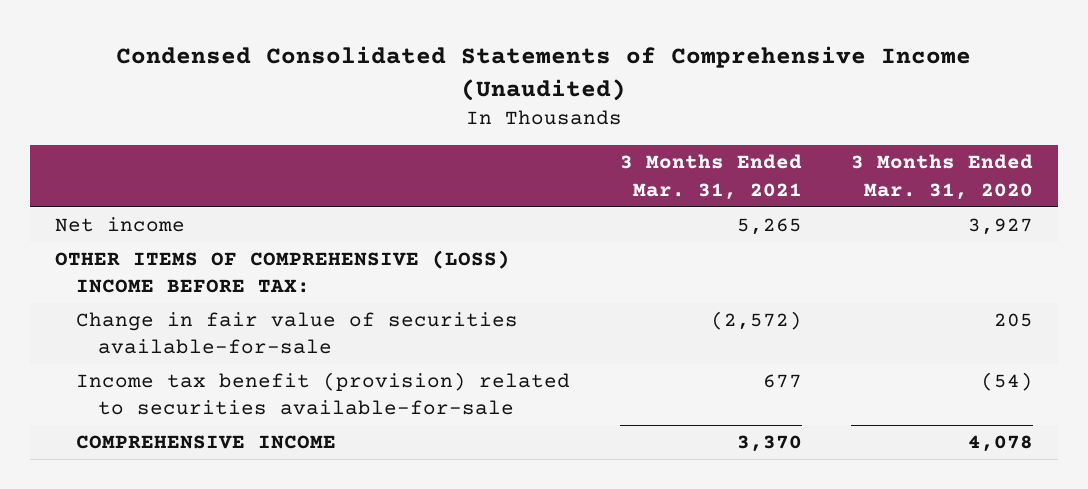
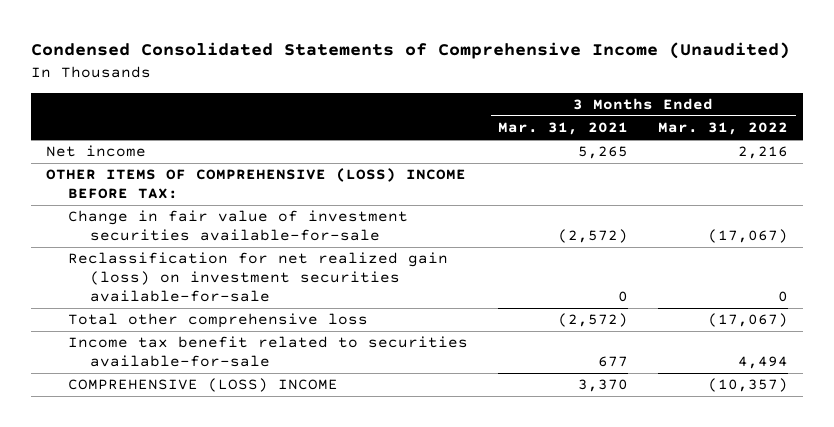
- | 3 Months Ended Mar. 31, 2021 | 3 Months Ended Mar. 31, 2020
+ | 3 Months Ended Mar. 31, 2021 | 3 Months Ended Mar. 31, 2022
- Change in fair value of securities available-for-sale | (2,572) | 205
- Income tax benefit (provision) related to securities available-for-sale | 677 | (54)
- COMPREHENSIVE INCOME | 3,370 | 4,078
+ Change in fair value of investment securities available-for-sale | (2,572) | (17,067)
+ Reclassification for net realized gain (loss) on investment securities available-for-sale | 0 | 0
+ Total other comprehensive loss | (2,572) | (17,067)
+ Income tax benefit related to securities available-for-sale | 677 | 4,494
+ COMPREHENSIVE (LOSS) INCOME | 3,370 | (10,357)

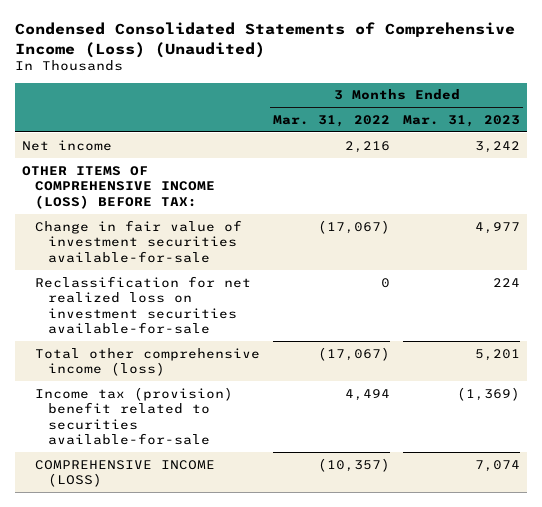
- Condensed Consolidated Statements of Comprehensive Income (Unaudited)
+ Condensed Consolidated Statements of Comprehensive Income (Loss) (Unaudited)
- | 3 Months Ended Mar. 31, 2021 | 3 Months Ended Mar. 31, 2022
+ | 3 Months Ended Mar. 31, 2022 | 3 Months Ended Mar. 31, 2023
- OTHER ITEMS OF COMPREHENSIVE (LOSS) INCOME BEFORE TAX:
+ OTHER ITEMS OF COMPREHENSIVE INCOME (LOSS) BEFORE TAX:
- Reclassification for net realized gain (loss) on investment securities available-for-sale | 0 | 0
- Total other comprehensive loss | (2,572) | (17,067)
- Income tax benefit related to securities available-for-sale | 677 | 4,494
- COMPREHENSIVE (LOSS) INCOME | 3,370 | (10,357)
+ Reclassification for net realized loss on investment securities available-for-sale | 0 | 224
+ Total other comprehensive income (loss) | (17,067) | 5,201
+ Income tax (provision) benefit related to securities available-for-sale | 4,494 | (1,369)
+ COMPREHENSIVE INCOME (LOSS) | (10,357) | 7,074

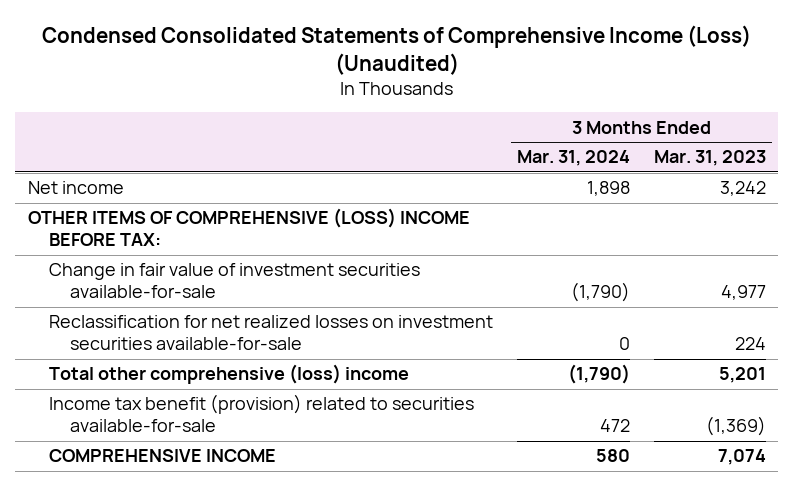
- | 3 Months Ended Mar. 31, 2022 | 3 Months Ended Mar. 31, 2023
+ | 3 Months Ended Mar. 31, 2024 | 3 Months Ended Mar. 31, 2023
- OTHER ITEMS OF COMPREHENSIVE INCOME (LOSS) BEFORE TAX:
+ OTHER ITEMS OF COMPREHENSIVE (LOSS) INCOME BEFORE TAX:
- Reclassification for net realized loss on investment securities available-for-sale | 0 | 224
- Total other comprehensive income (loss) | (17,067) | 5,201
- Income tax (provision) benefit related to securities available-for-sale | 4,494 | (1,369)
- COMPREHENSIVE INCOME (LOSS) | (10,357) | 7,074
+ Reclassification for net realized losses on investment securities available-for-sale | 0 | 224
+ Total other comprehensive (loss) income | (1,790) | 5,201
+ Income tax benefit (provision) related to securities available-for-sale | 472 | (1,369)
+ COMPREHENSIVE INCOME | 580 | 7,074

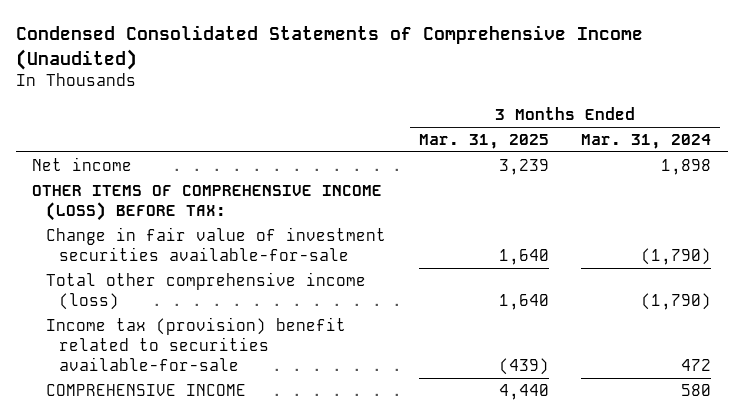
- Condensed Consolidated Statements of Comprehensive Income (Loss) (Unaudited)
+ Condensed Consolidated Statements of Comprehensive Income (Unaudited)
- | 3 Months Ended Mar. 31, 2024 | 3 Months Ended Mar. 31, 2023
+ | 3 Months Ended Mar. 31, 2025 | 3 Months Ended Mar. 31, 2024
- OTHER ITEMS OF COMPREHENSIVE (LOSS) INCOME BEFORE TAX:
+ OTHER ITEMS OF COMPREHENSIVE INCOME (LOSS) BEFORE TAX:
- Reclassification for net realized losses on investment securities available-for-sale | 0 | 224
- Total other comprehensive (loss) income | (1,790) | 5,201
- Income tax benefit (provision) related to securities available-for-sale | 472 | (1,369)
+ Total other comprehensive income (loss) | 1,640 | (1,790)
+ Income tax (provision) benefit related to securities available-for-sale | (439) | 472

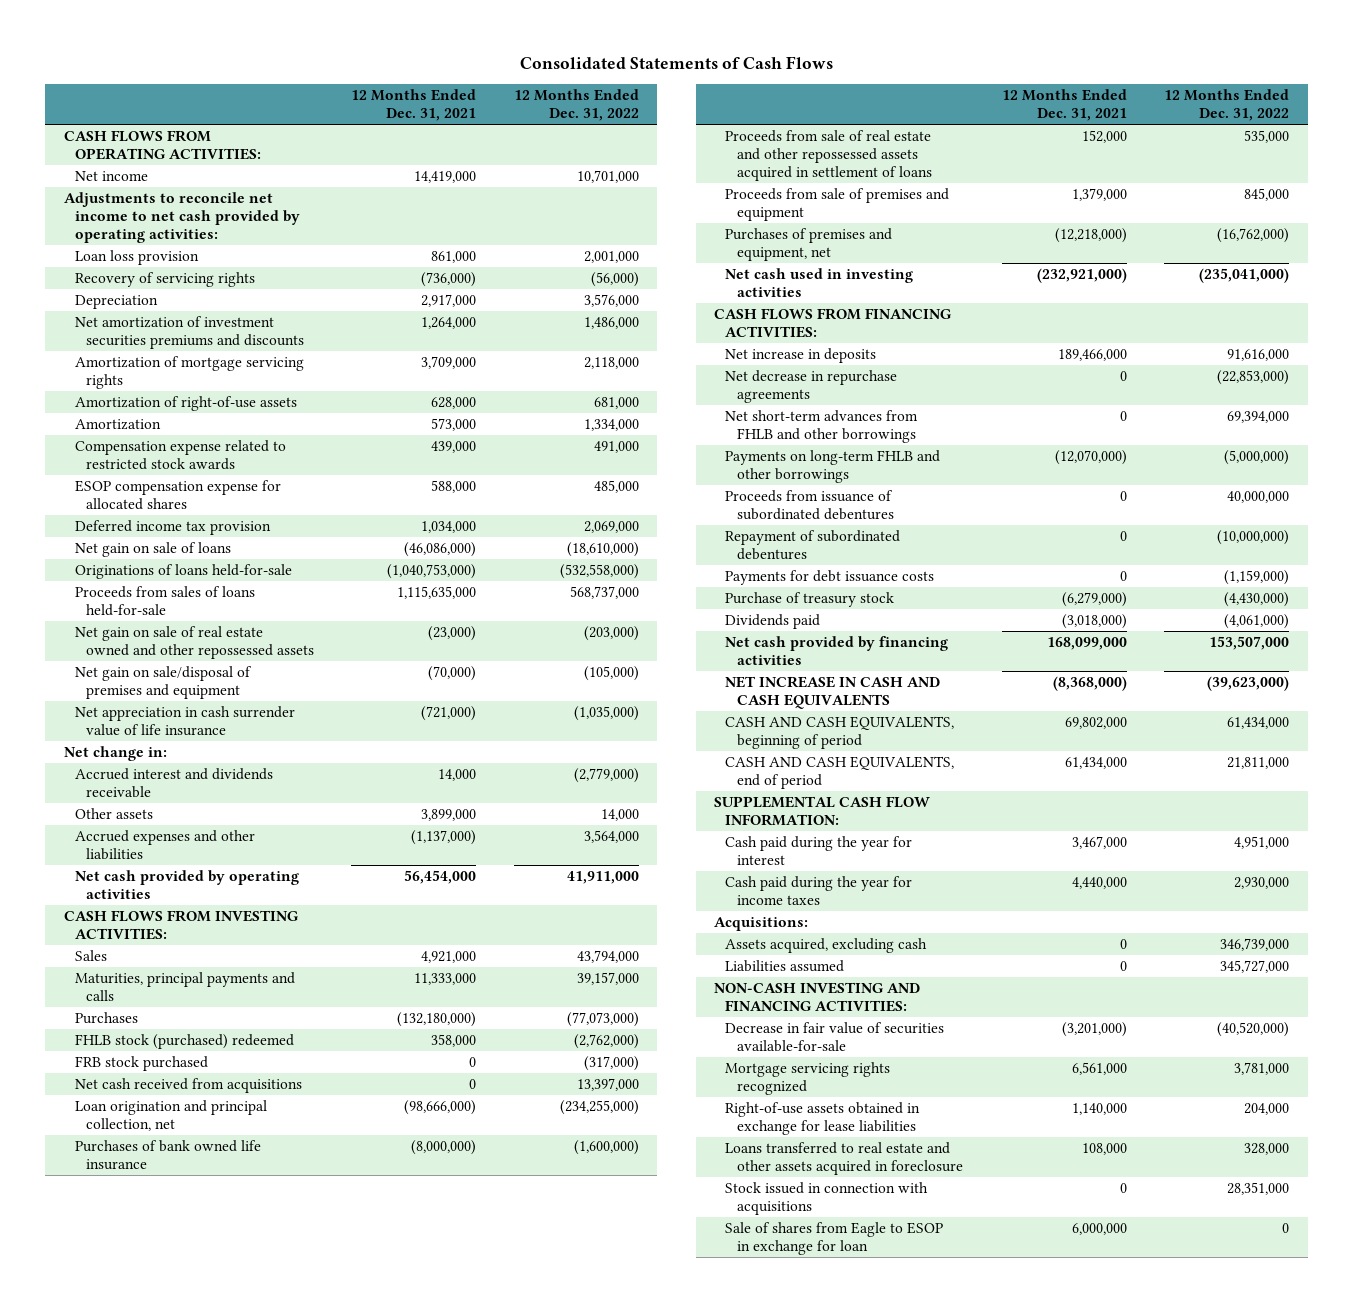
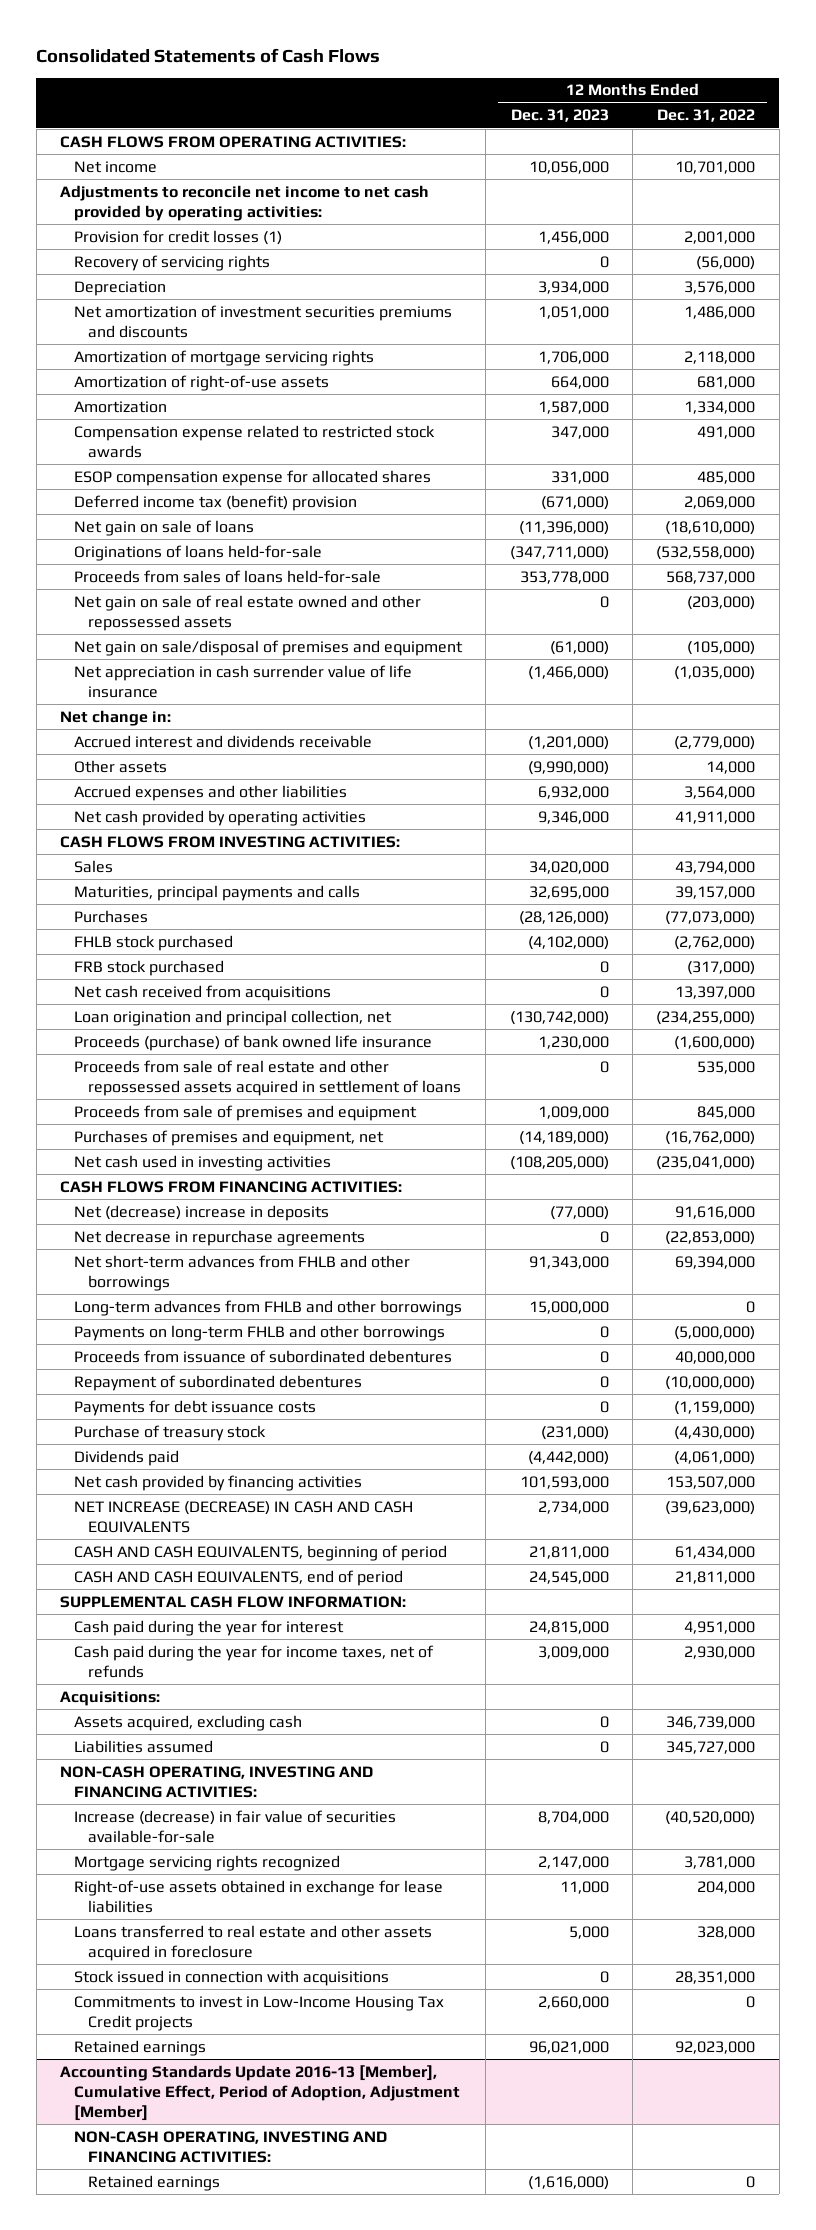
- | 12 Months Ended Dec. 31, 2021 | 12 Months Ended Dec. 31, 2022
+ | 12 Months Ended Dec. 31, 2023 | 12 Months Ended Dec. 31, 2022
- Loan loss provision | 861,000 | 2,001,000
+ Provision for credit losses (1) | 1,456,000 | 2,001,000
- Deferred income tax provision | 1,034,000 | 2,069,000
+ Deferred income tax (benefit) provision | (671,000) | 2,069,000
- FHLB stock (purchased) redeemed | 358,000 | (2,762,000)
+ FHLB stock purchased | (4,102,000) | (2,762,000)
- Purchases of bank owned life insurance | (8,000,000) | (1,600,000)
+ Proceeds (purchase) of bank owned life insurance | 1,230,000 | (1,600,000)
- Net increase in deposits | 189,466,000 | 91,616,000
+ Net (decrease) increase in deposits | (77,000) | 91,616,000
+ Long-term advances from FHLB and other borrowings | 15,000,000 | 0
- NET INCREASE IN CASH AND CASH EQUIVALENTS | (8,368,000) | (39,623,000)
+ NET INCREASE (DECREASE) IN CASH AND CASH EQUIVALENTS | 2,734,000 | (39,623,000)
- Cash paid during the year for income taxes | 4,440,000 | 2,930,000
+ Cash paid during the year for income taxes, net of refunds | 3,009,000 | 2,930,000
- NON-CASH INVESTING AND FINANCING ACTIVITIES:
- Decrease in fair value of securities available-for-sale | (3,201,000) | (40,520,000)
+ NON-CASH OPERATING, INVESTING AND FINANCING ACTIVITIES:
+ Increase (decrease) in fair value of securities available-for-sale | 8,704,000 | (40,520,000)
- Sale of shares from Eagle to ESOP in exchange for loan | 6,000,000 | 0
+ Commitments to invest in Low-Income Housing Tax Credit projects | 2,660,000 | 0
+ Retained earnings | 96,021,000 | 92,023,000
+ Accounting Standards Update 2016-13 [Member], Cumulative Effect, Period of Adoption, Adjustment [Member]
+ NON-CASH OPERATING, INVESTING AND FINANCING ACTIVITIES:
+ Retained earnings | (1,616,000) | 0

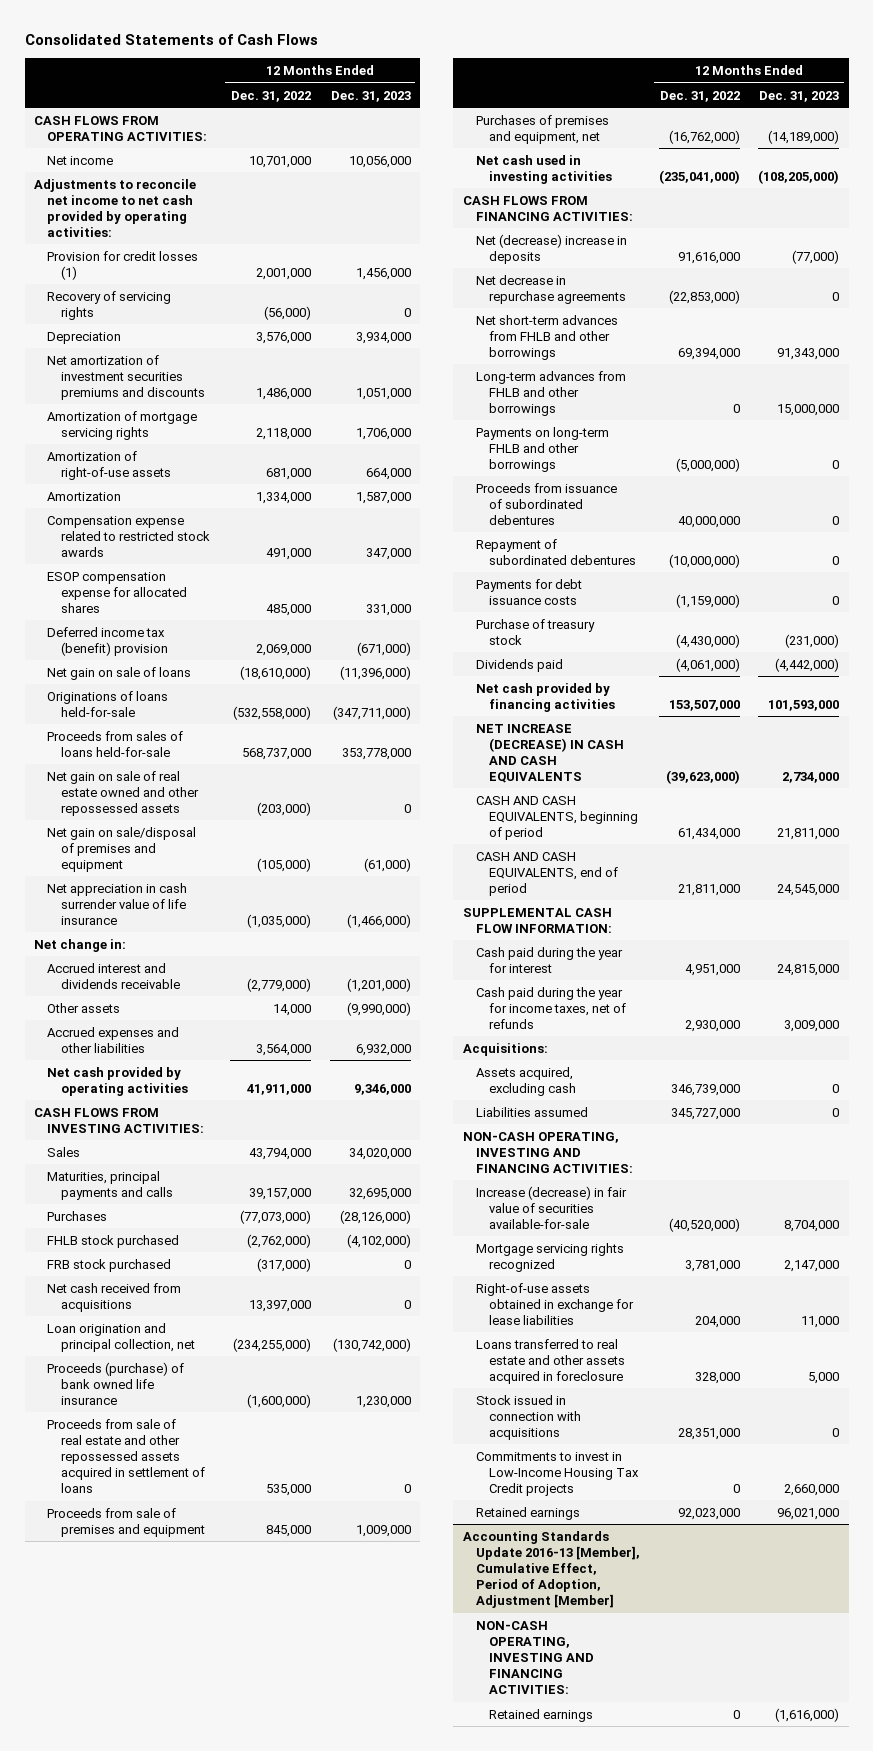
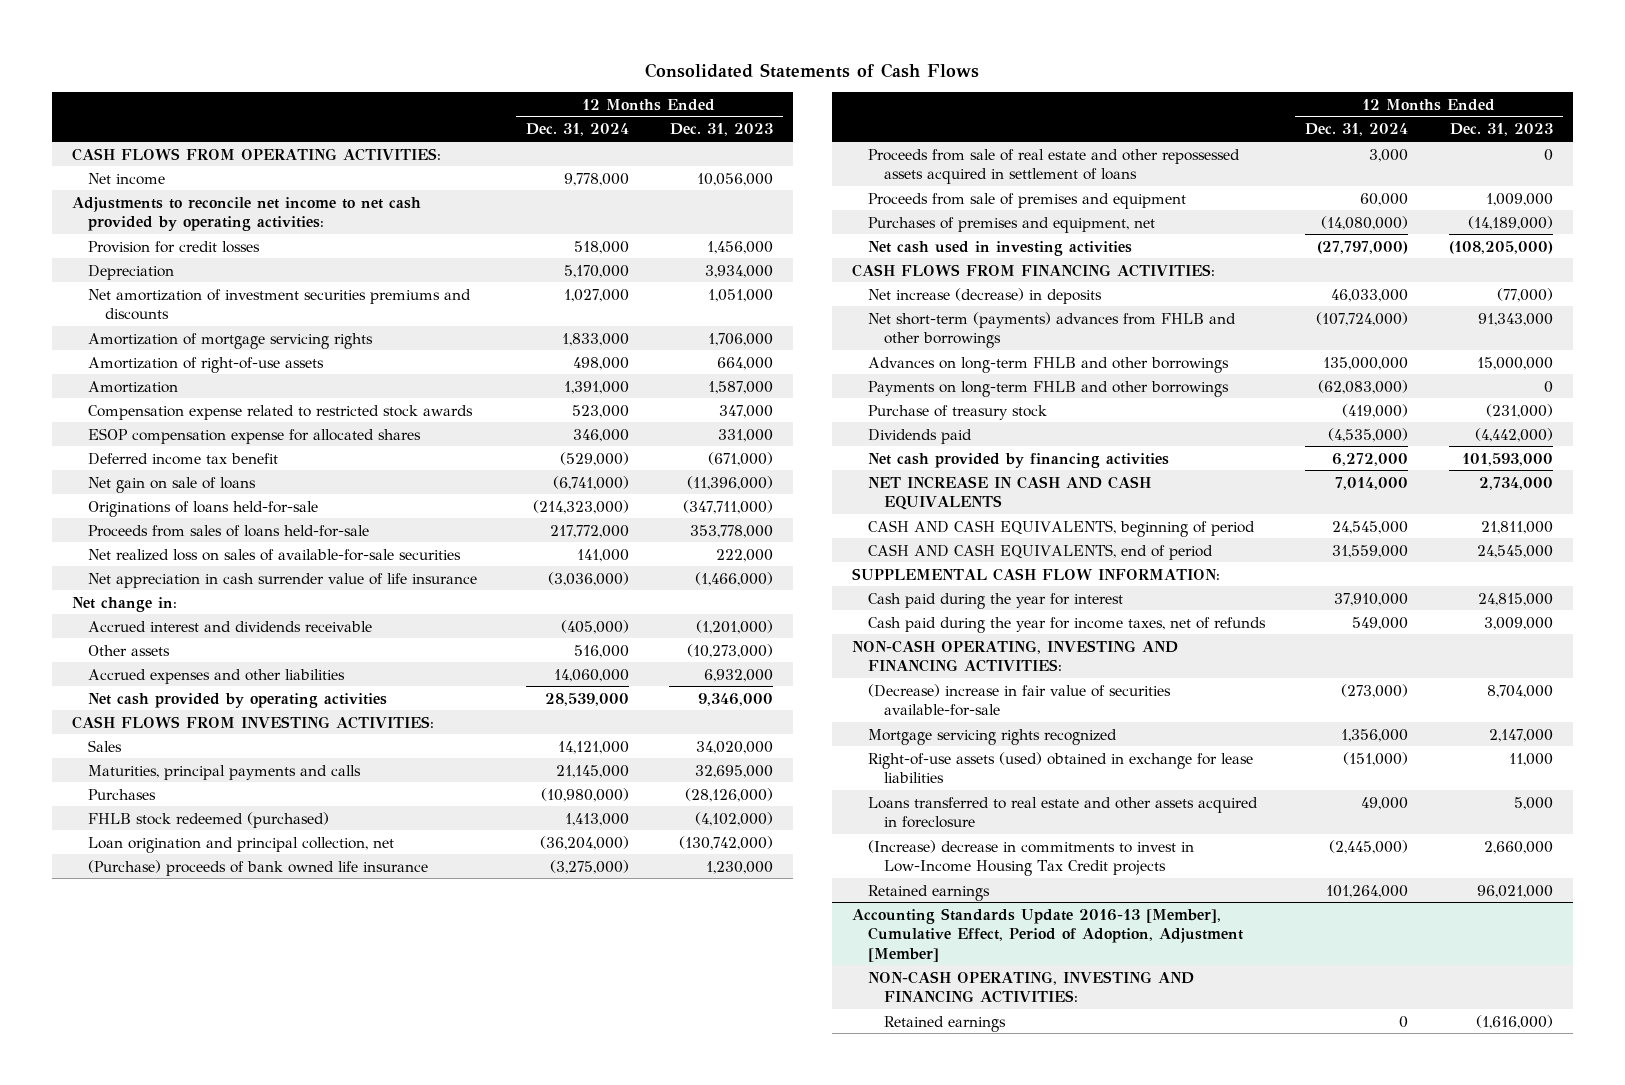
- | 12 Months Ended Dec. 31, 2022 | 12 Months Ended Dec. 31, 2023
+ | 12 Months Ended Dec. 31, 2024 | 12 Months Ended Dec. 31, 2023
- Provision for credit losses (1) | 2,001,000 | 1,456,000
- Recovery of servicing rights | (56,000) | 0
+ Provision for credit losses | 518,000 | 1,456,000
- Deferred income tax (benefit) provision | 2,069,000 | (671,000)
+ Deferred income tax benefit | (529,000) | (671,000)
- Net gain on sale of real estate owned and other repossessed assets | (203,000) | 0
- Net gain on sale/disposal of premises and equipment | (105,000) | (61,000)
+ Net realized loss on sales of available-for-sale securities | 141,000 | 222,000
- Other assets | 14,000 | (9,990,000)
+ Other assets | 516,000 | (10,273,000)
- FHLB stock purchased | (2,762,000) | (4,102,000)
- FRB stock purchased | (317,000) | 0
- Net cash received from acquisitions | 13,397,000 | 0
+ FHLB stock redeemed (purchased) | 1,413,000 | (4,102,000)
- Proceeds (purchase) of bank owned life insurance | (1,600,000) | 1,230,000
+ (Purchase) proceeds of bank owned life insurance | (3,275,000) | 1,230,000
- Net (decrease) increase in deposits | 91,616,000 | (77,000)
- Net decrease in repurchase agreements | (22,853,000) | 0
- Net short-term advances from FHLB and other borrowings | 69,394,000 | 91,343,000
- Long-term advances from FHLB and other borrowings | 0 | 15,000,000
+ Net increase (decrease) in deposits | 46,033,000 | (77,000)
+ Net short-term (payments) advances from FHLB and other borrowings | (107,724,000) | 91,343,000
+ Advances on long-term FHLB and other borrowings | 135,000,000 | 15,000,000
- Proceeds from issuance of subordinated debentures | 40,000,000 | 0
- Repayment of subordinated debentures | (10,000,000) | 0
- Payments for debt issuance costs | (1,159,000) | 0
- NET INCREASE (DECREASE) IN CASH AND CASH EQUIVALENTS | (39,623,000) | 2,734,000
+ NET INCREASE IN CASH AND CASH EQUIVALENTS | 7,014,000 | 2,734,000
- Acquisitions:
- Assets acquired, excluding cash | 346,739,000 | 0
- Liabilities assumed | 345,727,000 | 0
- Increase (decrease) in fair value of securities available-for-sale | (40,520,000) | 8,704,000
+ (Decrease) increase in fair value of securities available-for-sale | (273,000) | 8,704,000
- Right-of-use assets obtained in exchange for lease liabilities | 204,000 | 11,000
+ Right-of-use assets (used) obtained in exchange for lease liabilities | (151,000) | 11,000
- Stock issued in connection with acquisitions | 28,351,000 | 0
- Commitments to invest in Low-Income Housing Tax Credit projects | 0 | 2,660,000
+ (Increase) decrease in commitments to invest in Low-Income Housing Tax Credit projects | (2,445,000) | 2,660,000

